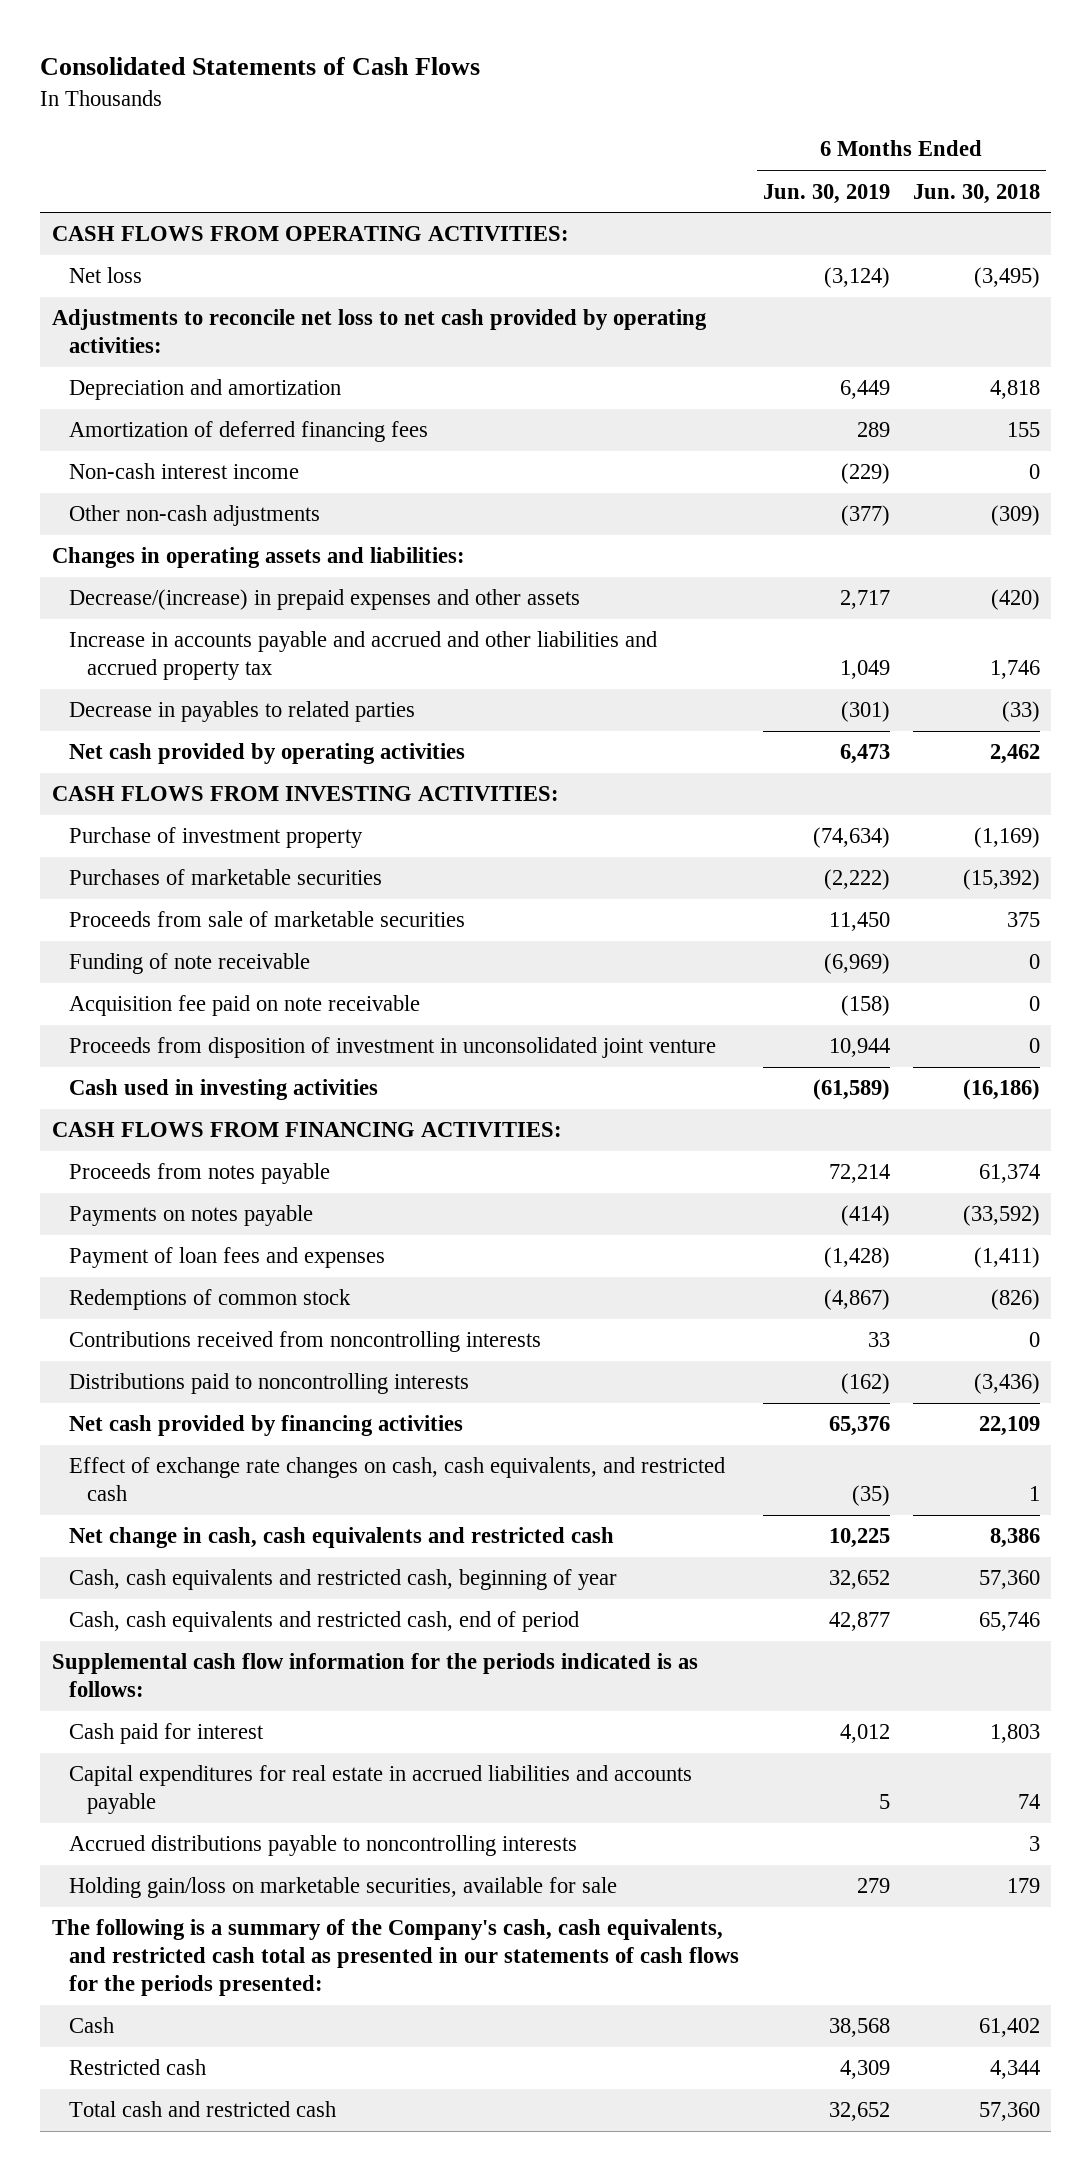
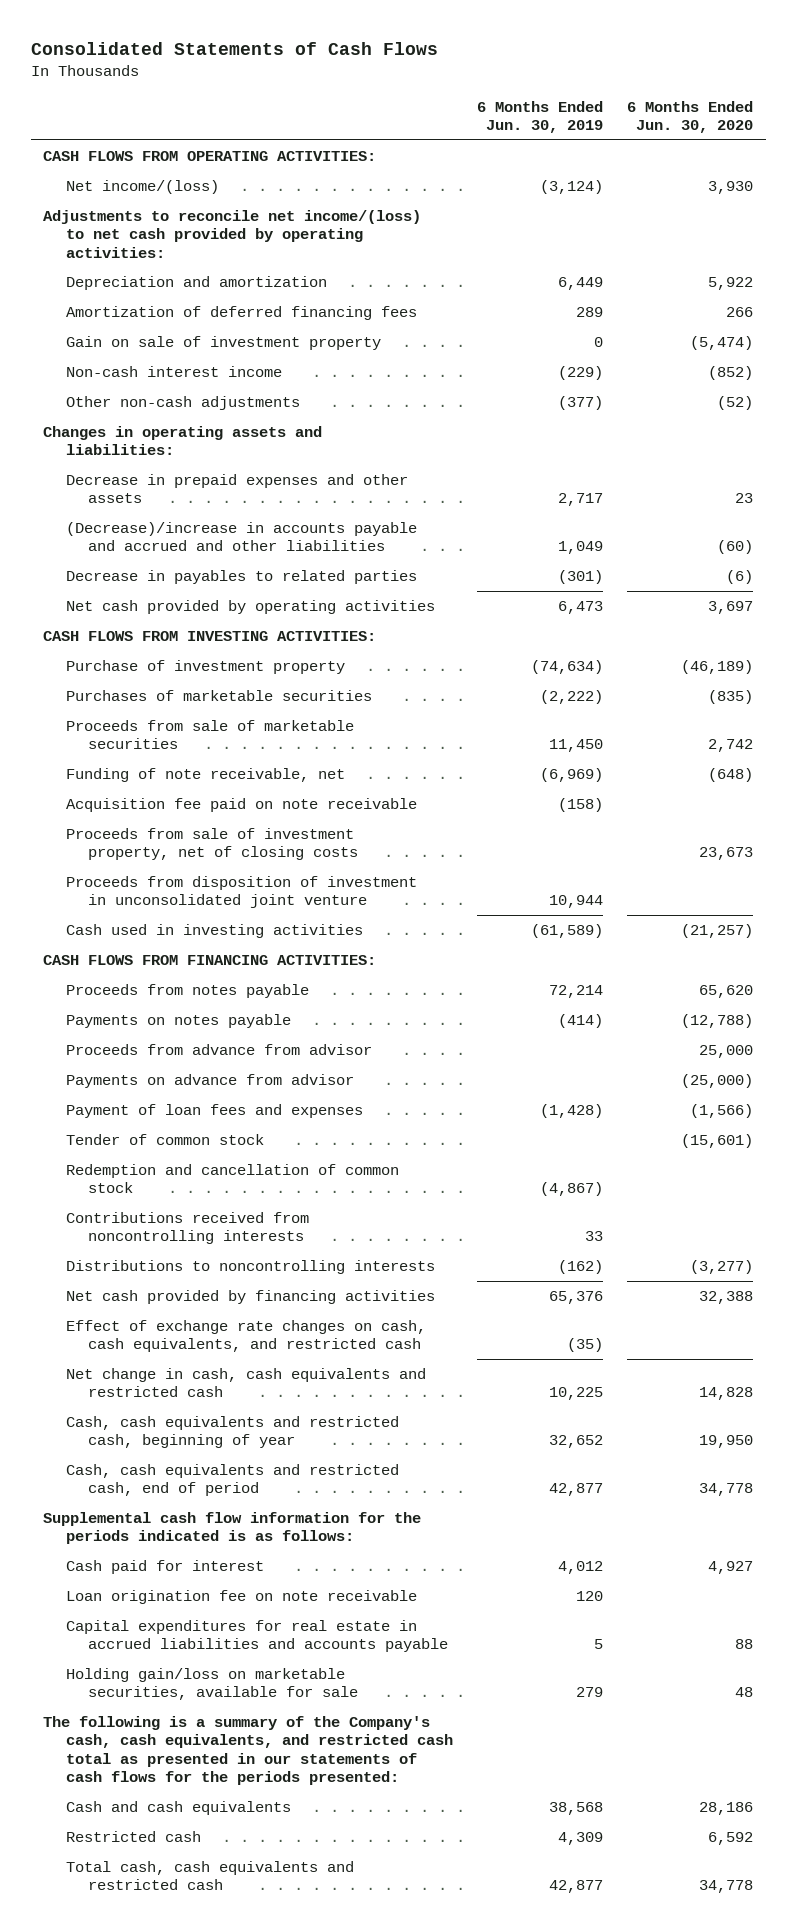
- | 6 Months Ended Jun. 30, 2019 | 6 Months Ended Jun. 30, 2018
+ | 6 Months Ended Jun. 30, 2019 | 6 Months Ended Jun. 30, 2020
- Net loss | (3,124) | (3,495)
- Adjustments to reconcile net loss to net cash provided by operating activities:
+ Net income/(loss) | (3,124) | 3,930
+ Adjustments to reconcile net income/(loss) to net cash provided by operating activities:
+ Gain on sale of investment property | 0 | (5,474)
- Decrease/(increase) in prepaid expenses and other assets | 2,717 | (420)
- Increase in accounts payable and accrued and other liabilities and accrued property tax | 1,049 | 1,746
+ Decrease in prepaid expenses and other assets | 2,717 | 23
+ (Decrease)/increase in accounts payable and accrued and other liabilities | 1,049 | (60)
- Funding of note receivable | (6,969) | 0
+ Funding of note receivable, net | (6,969) | (648)
+ Proceeds from sale of investment property, net of closing costs | | 23,673
+ Proceeds from advance from advisor | | 25,000
+ Payments on advance from advisor | | (25,000)
- Redemptions of common stock | (4,867) | (826)
+ Tender of common stock | | (15,601)
+ Redemption and cancellation of common stock | (4,867) |
- Distributions paid to noncontrolling interests | (162) | (3,436)
+ Distributions to noncontrolling interests | (162) | (3,277)
+ Loan origination fee on note receivable | 120 |
- Accrued distributions payable to noncontrolling interests | | 3
- Cash | 38,568 | 61,402
+ Cash and cash equivalents | 38,568 | 28,186
- Total cash and restricted cash | 32,652 | 57,360
+ Total cash, cash equivalents and restricted cash | 42,877 | 34,778

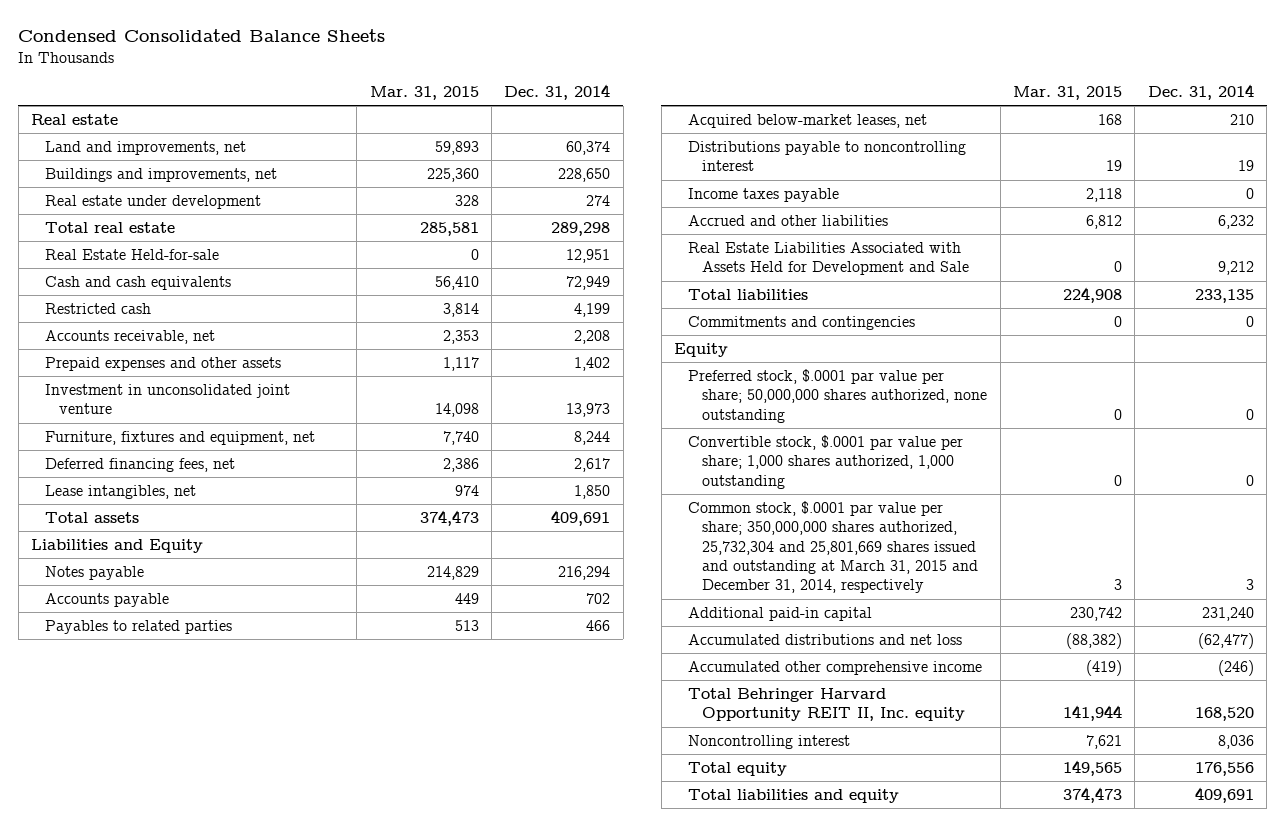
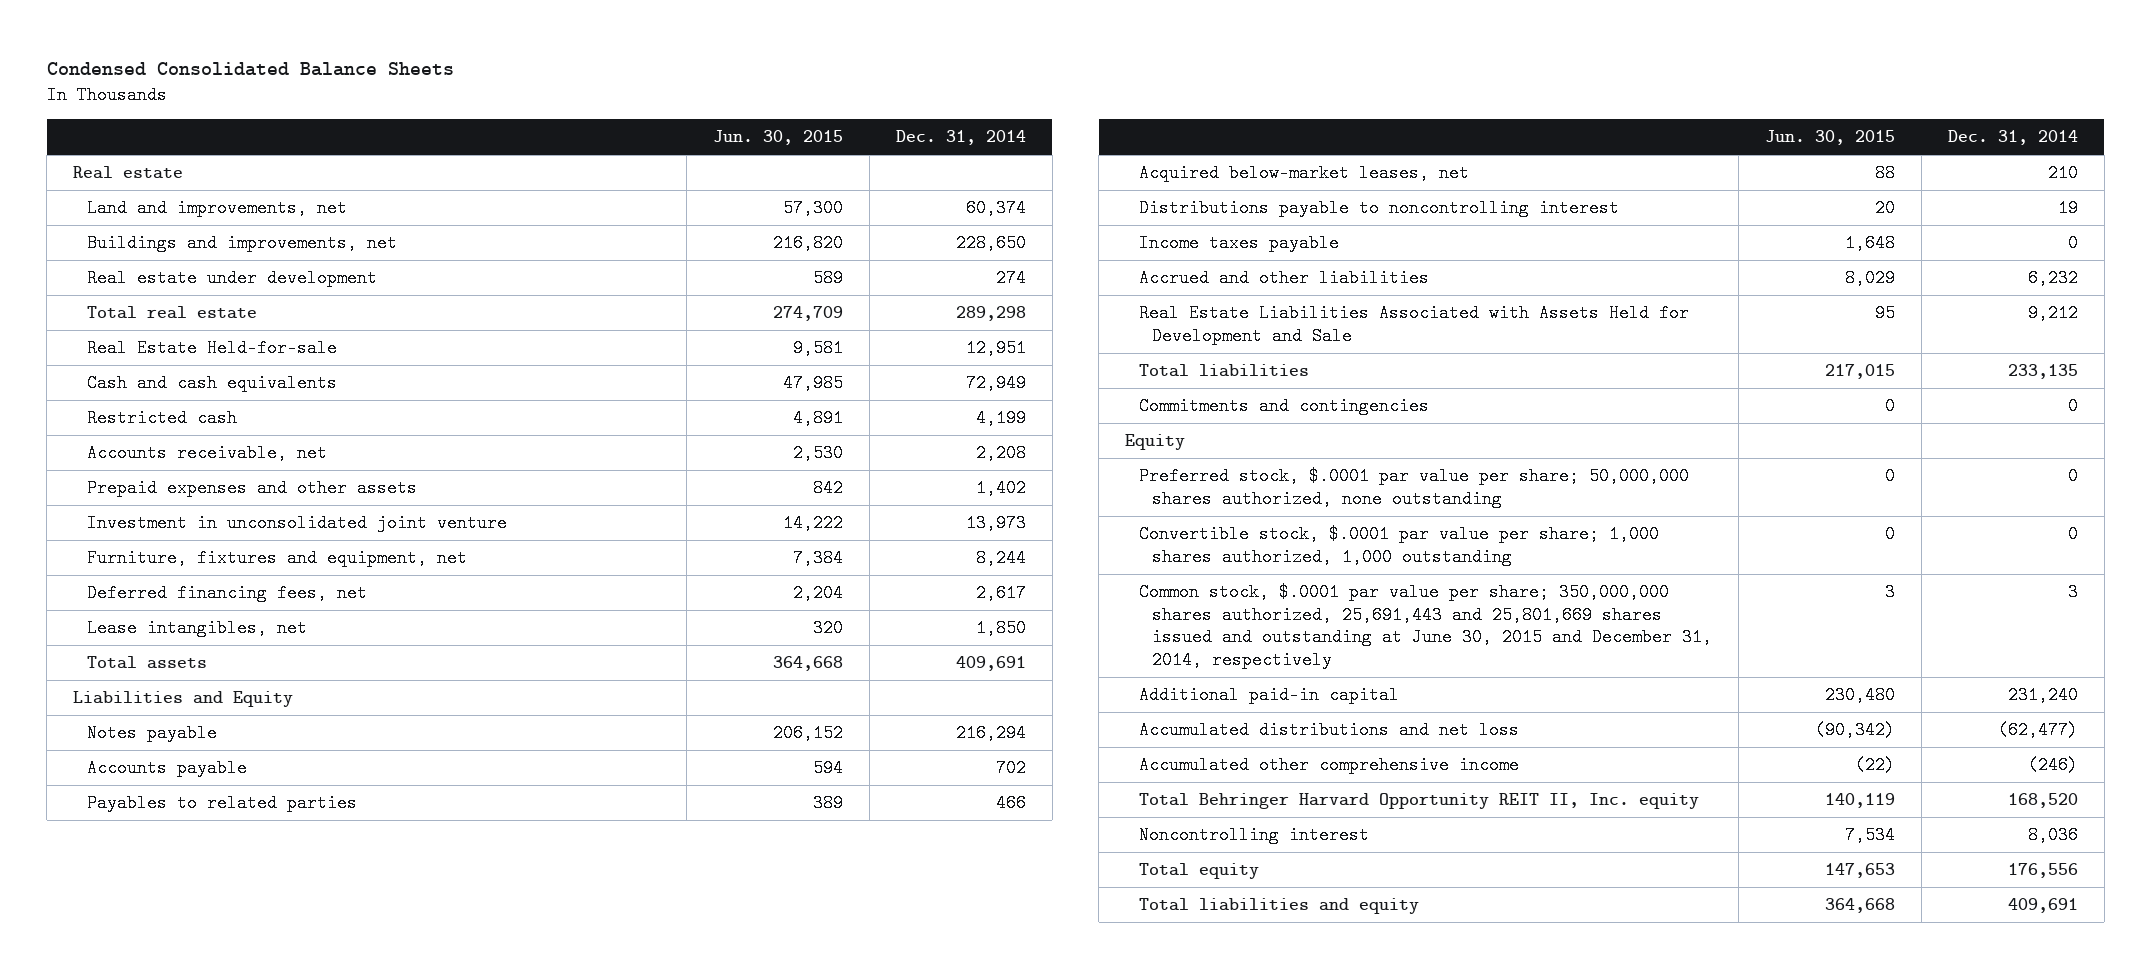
- | Mar. 31, 2015 | Dec. 31, 2014
+ | Jun. 30, 2015 | Dec. 31, 2014
- Common stock, $.0001 par value per share; 350,000,000 shares authorized, 25,732,304 and 25,801,669 shares issued and outstanding at March 31, 2015 and December 31, 2014, respectively | 3 | 3
+ Common stock, $.0001 par value per share; 350,000,000 shares authorized, 25,691,443 and 25,801,669 shares issued and outstanding at June 30, 2015 and December 31, 2014, respectively | 3 | 3

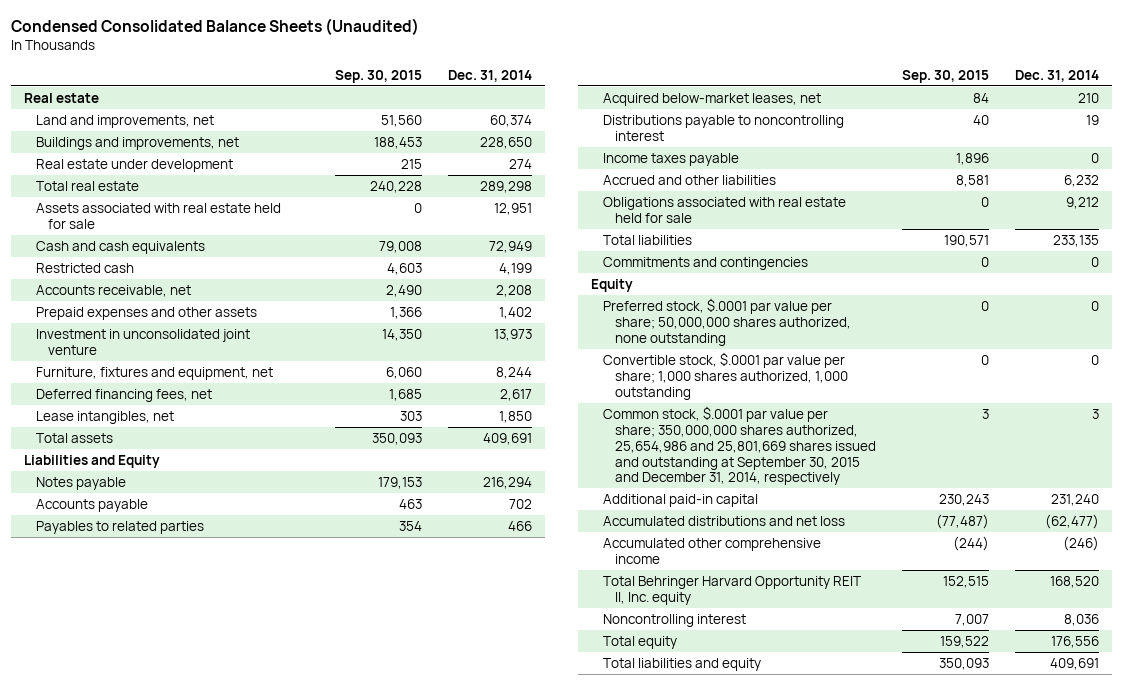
- Condensed Consolidated Balance Sheets
+ Condensed Consolidated Balance Sheets (Unaudited)
- | Jun. 30, 2015 | Dec. 31, 2014
+ | Sep. 30, 2015 | Dec. 31, 2014
- Real Estate Held-for-sale | 9,581 | 12,951
+ Assets associated with real estate held for sale | 0 | 12,951
- Real Estate Liabilities Associated with Assets Held for Development and Sale | 95 | 9,212
+ Obligations associated with real estate held for sale | 0 | 9,212
- Common stock, $.0001 par value per share; 350,000,000 shares authorized, 25,691,443 and 25,801,669 shares issued and outstanding at June 30, 2015 and December 31, 2014, respectively | 3 | 3
+ Common stock, $.0001 par value per share; 350,000,000 shares authorized, 25,654,986 and 25,801,669 shares issued and outstanding at September 30, 2015 and December 31, 2014, respectively | 3 | 3

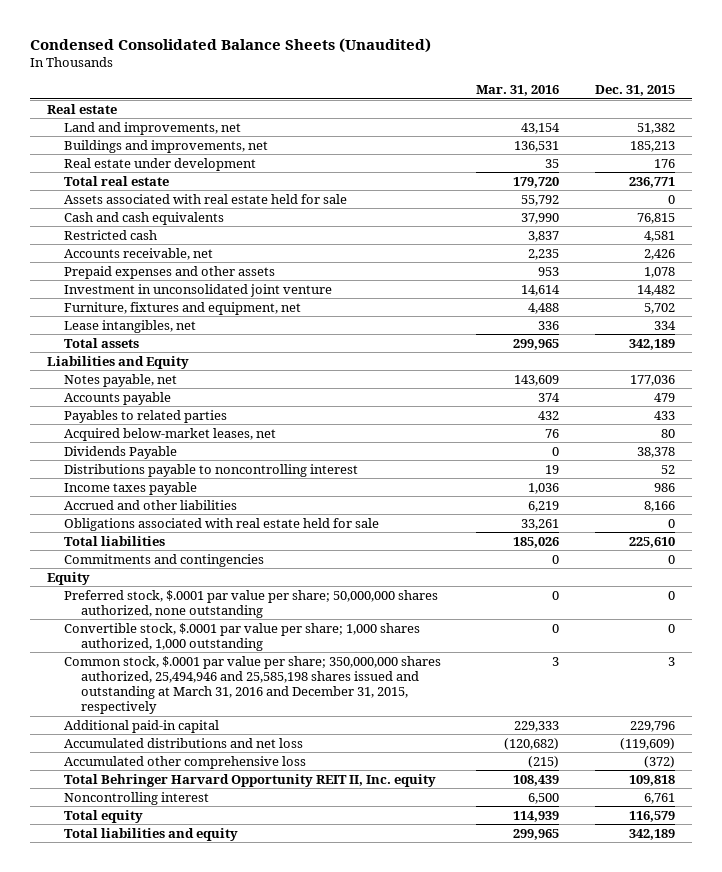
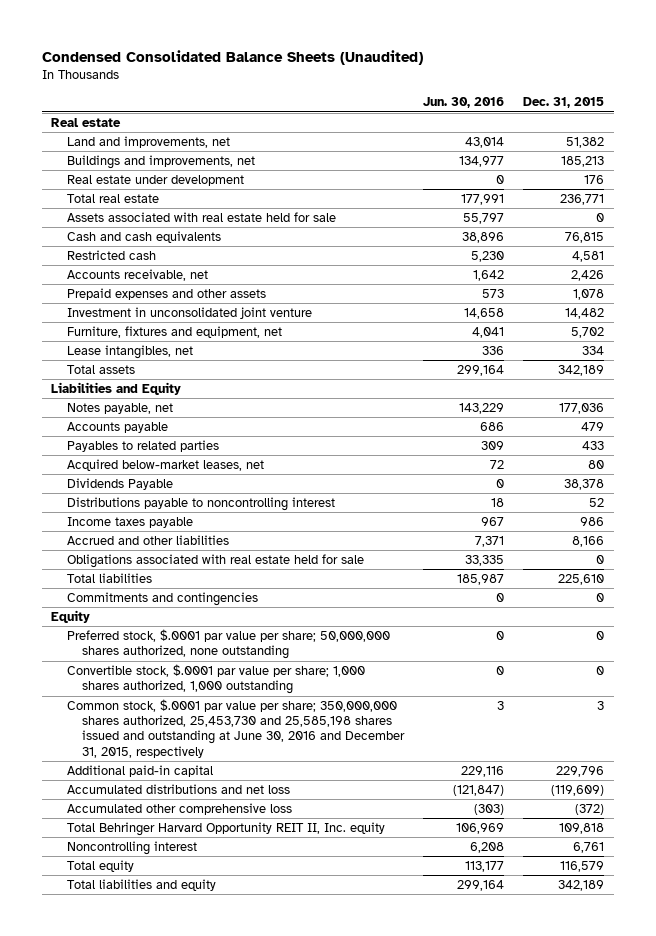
- | Mar. 31, 2016 | Dec. 31, 2015
+ | Jun. 30, 2016 | Dec. 31, 2015
- Common stock, $.0001 par value per share; 350,000,000 shares authorized, 25,494,946 and 25,585,198 shares issued and outstanding at March 31, 2016 and December 31, 2015, respectively | 3 | 3
+ Common stock, $.0001 par value per share; 350,000,000 shares authorized, 25,453,730 and 25,585,198 shares issued and outstanding at June 30, 2016 and December 31, 2015, respectively | 3 | 3

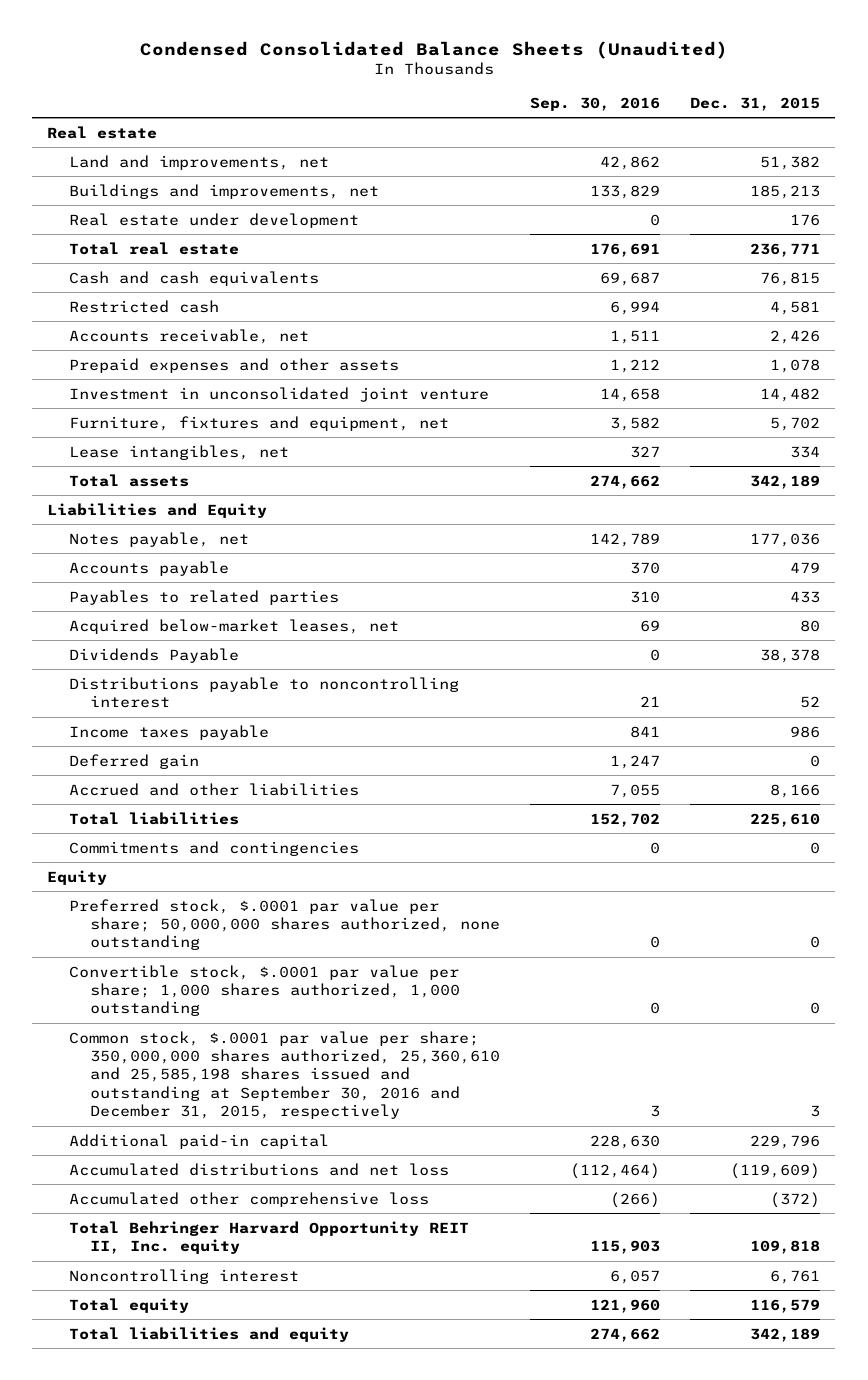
- | Jun. 30, 2016 | Dec. 31, 2015
+ | Sep. 30, 2016 | Dec. 31, 2015
- Assets associated with real estate held for sale | 55,797 | 0
+ Deferred gain | 1,247 | 0
- Obligations associated with real estate held for sale | 33,335 | 0
- Common stock, $.0001 par value per share; 350,000,000 shares authorized, 25,453,730 and 25,585,198 shares issued and outstanding at June 30, 2016 and December 31, 2015, respectively | 3 | 3
+ Common stock, $.0001 par value per share; 350,000,000 shares authorized, 25,360,610 and 25,585,198 shares issued and outstanding at September 30, 2016 and December 31, 2015, respectively | 3 | 3

